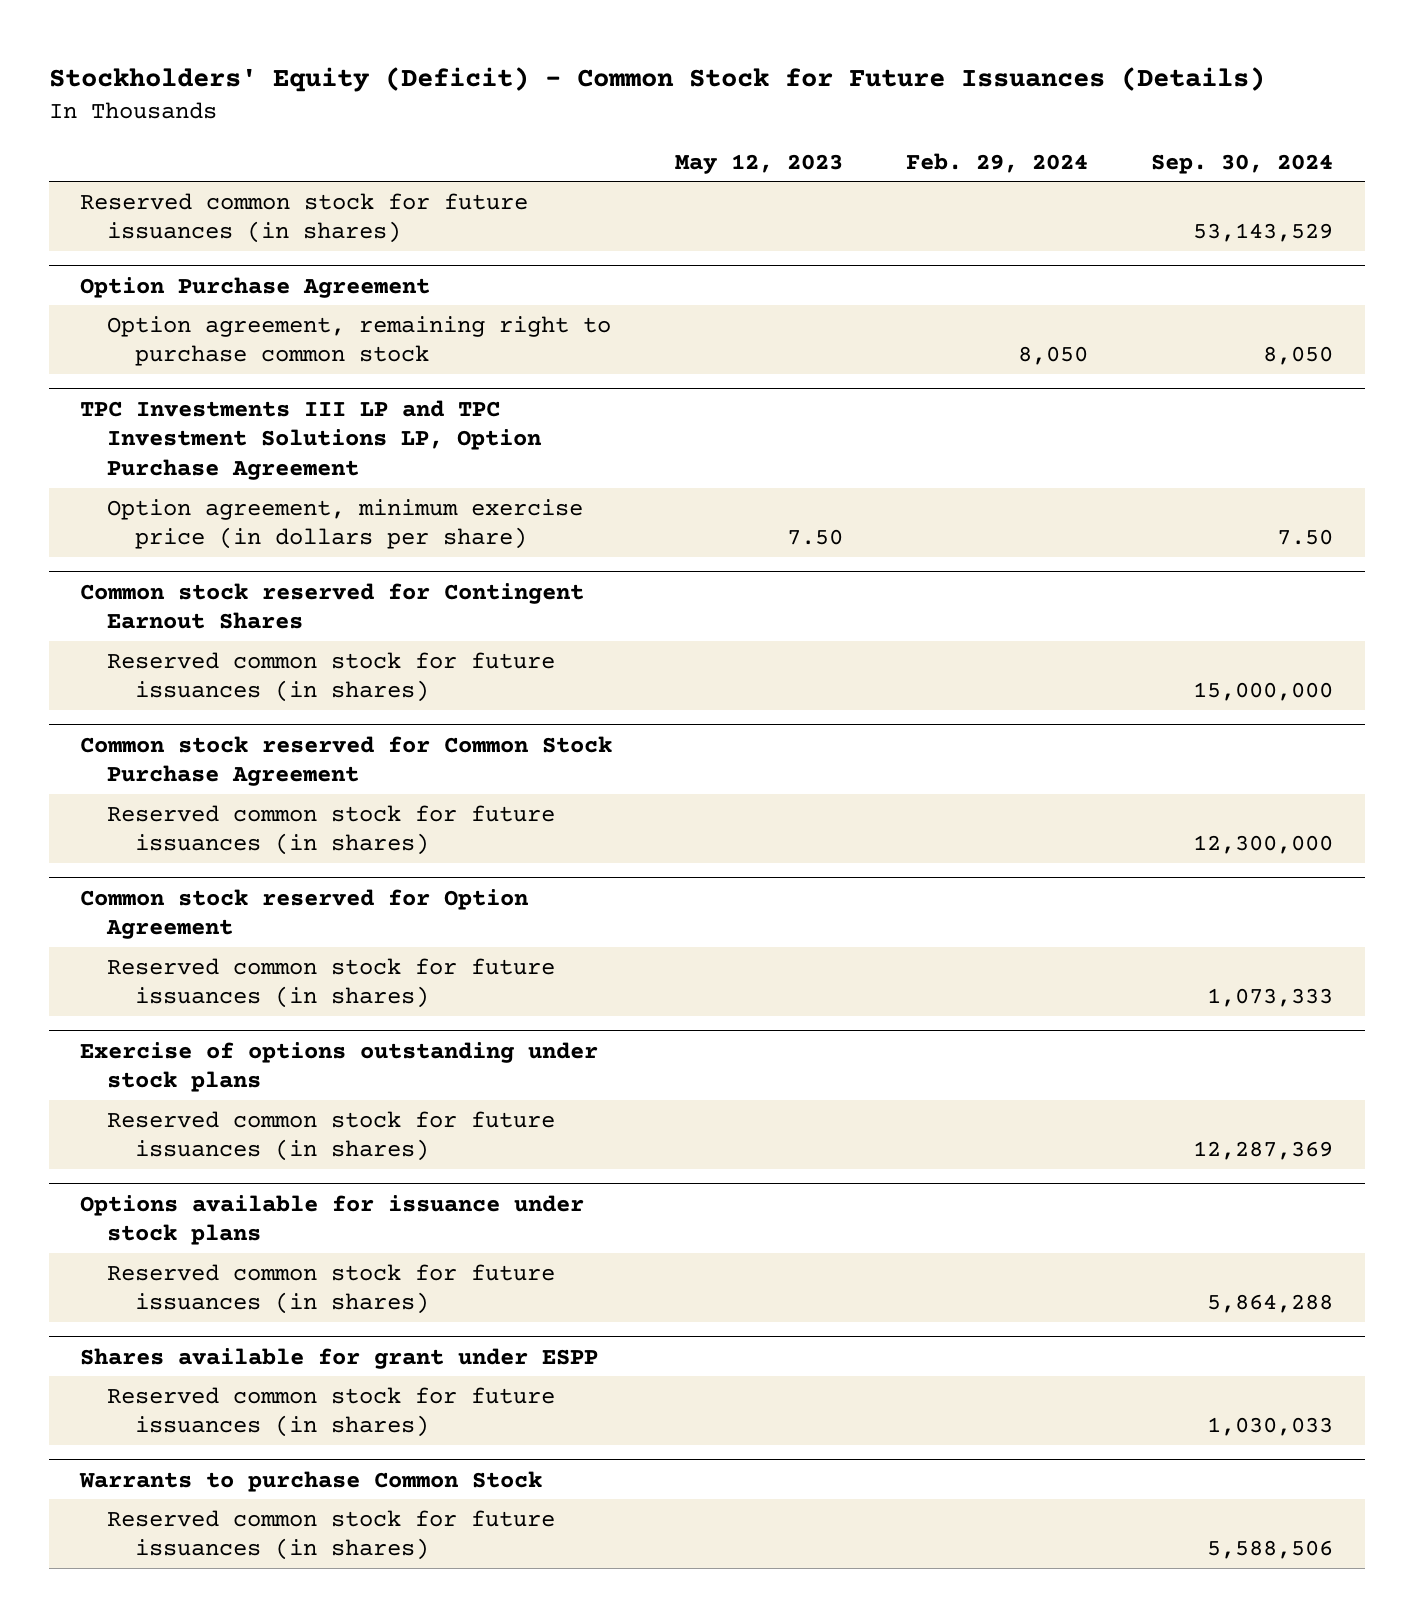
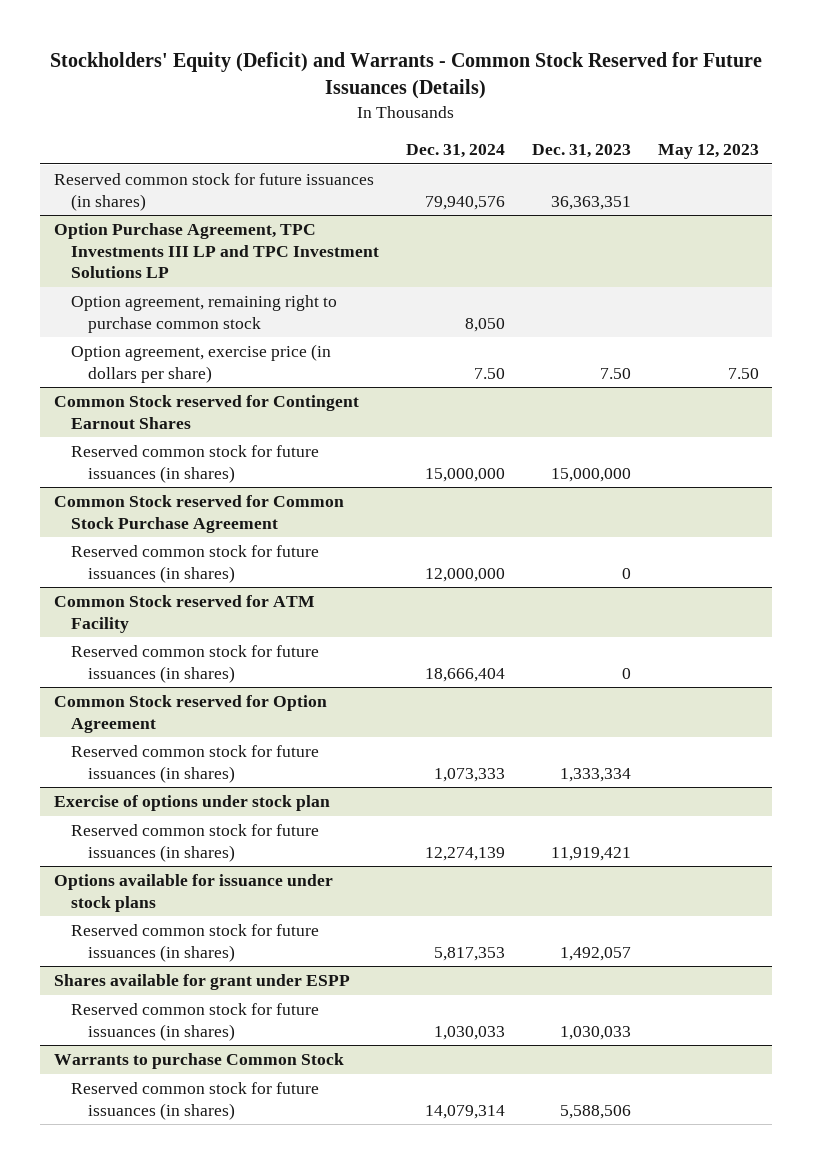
- Stockholders' Equity (Deficit) - Common Stock for Future Issuances (Details)
+ Stockholders' Equity (Deficit) and Warrants - Common Stock Reserved for Future Issuances (Details)
- | May 12, 2023 | Feb. 29, 2024 | Sep. 30, 2024
+ | Dec. 31, 2024 | Dec. 31, 2023 | May 12, 2023
- Option Purchase Agreement
- Option agreement, remaining right to purchase common stock | | 8,050 | 8,050
- TPC Investments III LP and TPC Investment Solutions LP, Option Purchase Agreement
- Option agreement, minimum exercise price (in dollars per share) | 7.50 | | 7.50
- Common stock reserved for Contingent Earnout Shares
+ Option Purchase Agreement, TPC Investments III LP and TPC Investment Solutions LP
+ Option agreement, remaining right to purchase common stock | 8,050 | |
+ Option agreement, exercise price (in dollars per share) | 7.50 | 7.50 | 7.50
+ Common Stock reserved for Contingent Earnout Shares
- Common stock reserved for Common Stock Purchase Agreement
+ Common Stock reserved for Common Stock Purchase Agreement
- Common stock reserved for Option Agreement
+ Common Stock reserved for ATM Facility
+ Reserved common stock for future issuances (in shares) | 18,666,404 | 0 |
+ Common Stock reserved for Option Agreement
- Exercise of options outstanding under stock plans
+ Exercise of options under stock plan

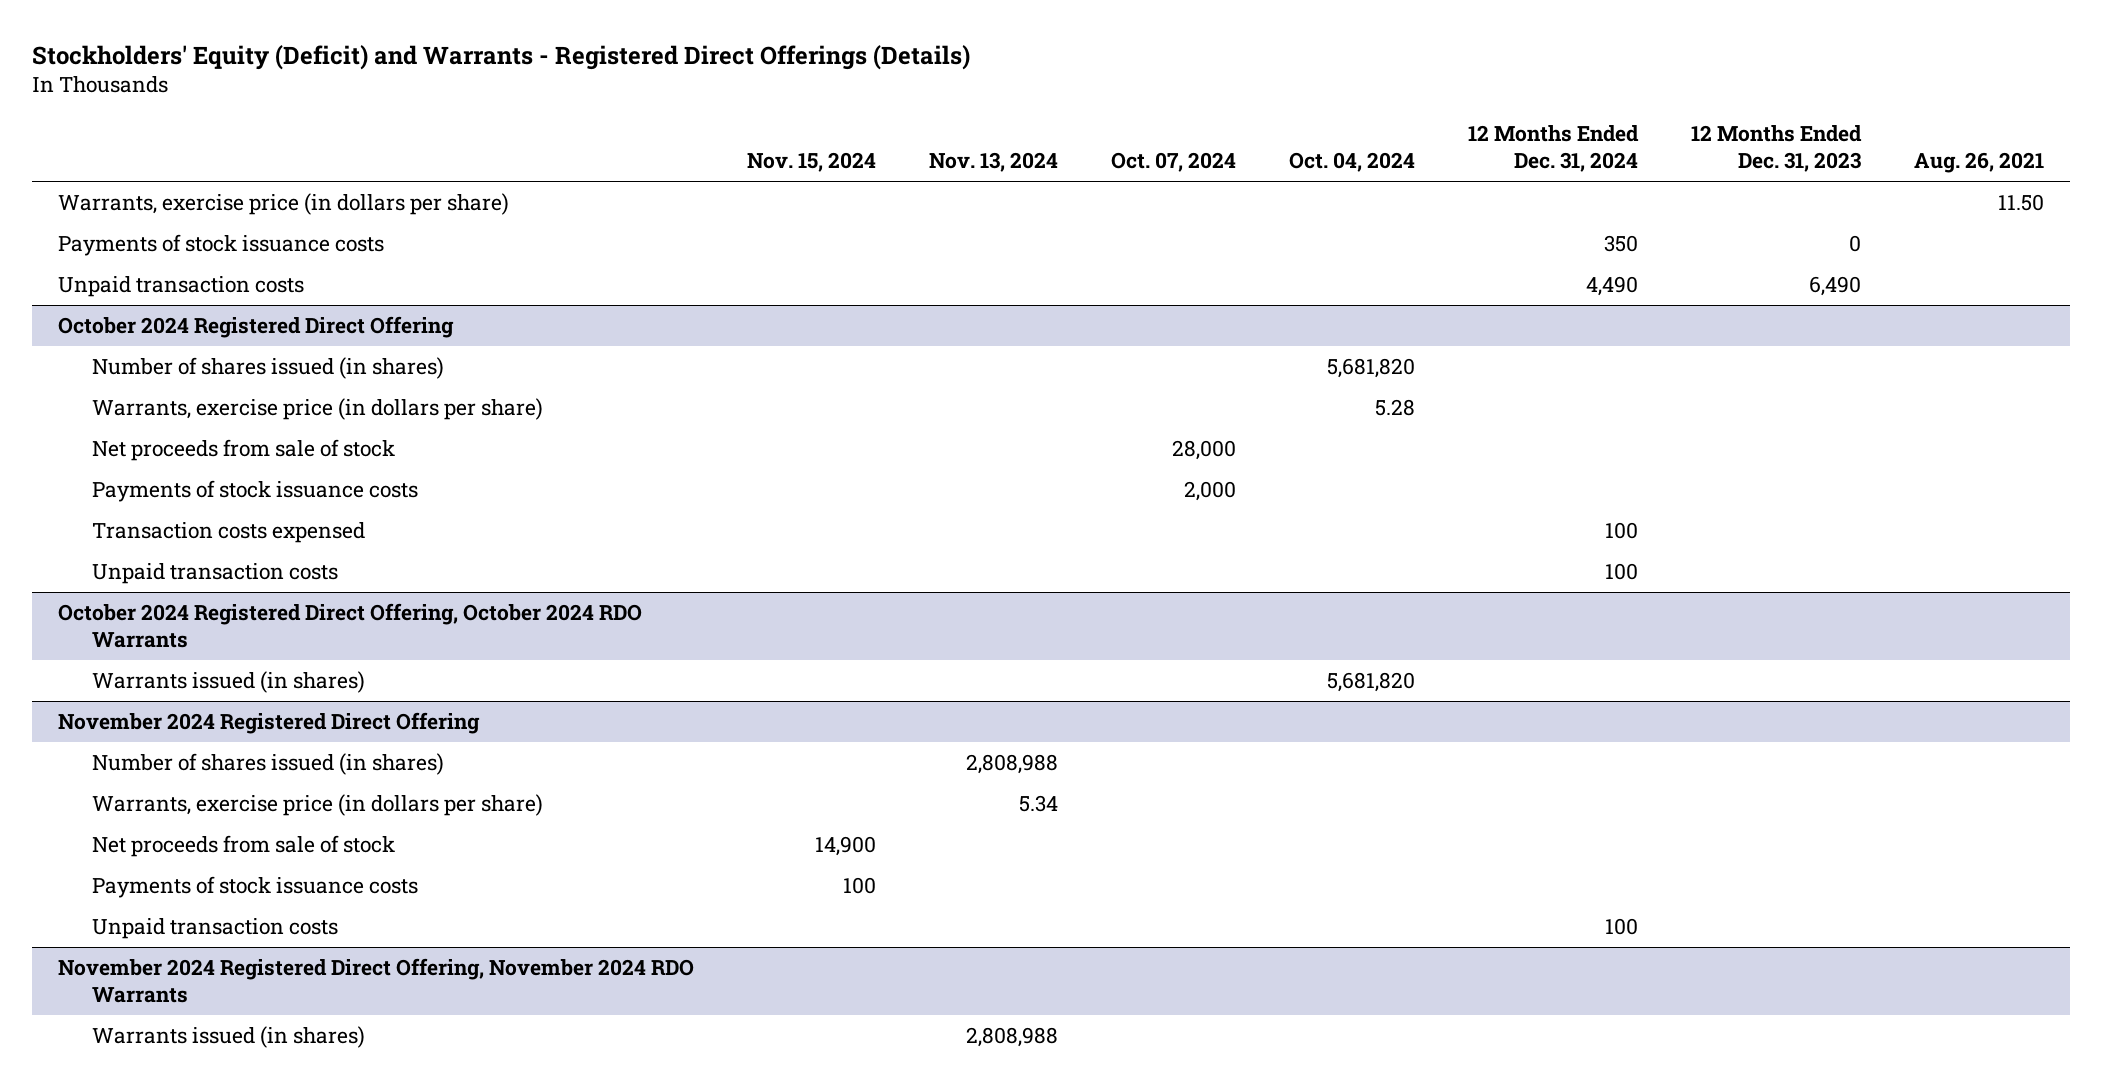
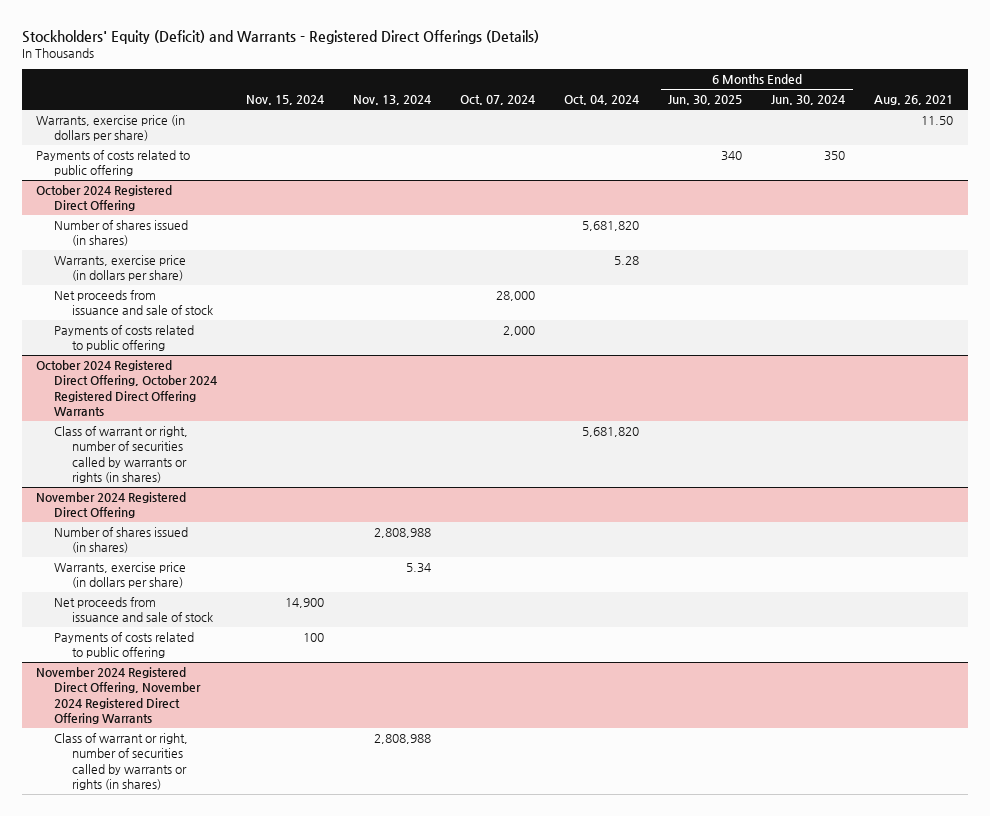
- | Nov. 15, 2024 | Nov. 13, 2024 | Oct. 07, 2024 | Oct. 04, 2024 | 12 Months Ended Dec. 31, 2024 | 12 Months Ended Dec. 31, 2023 | Aug. 26, 2021
+ | Nov. 15, 2024 | Nov. 13, 2024 | Oct. 07, 2024 | Oct. 04, 2024 | 6 Months Ended Jun. 30, 2025 | 6 Months Ended Jun. 30, 2024 | Aug. 26, 2021
- Payments of stock issuance costs | | | | | 350 | 0 |
- Unpaid transaction costs | | | | | 4,490 | 6,490 |
+ Payments of costs related to public offering | | | | | 340 | 350 |
@ October 2024 Registered Direct Offering
- Net proceeds from sale of stock | | | 28,000 | | | |
- Payments of stock issuance costs | | | 2,000 | | | |
- Transaction costs expensed | | | | | 100 | |
- Unpaid transaction costs | | | | | 100 | |
- October 2024 Registered Direct Offering, October 2024 RDO Warrants
- Warrants issued (in shares) | | | | 5,681,820 | | |
@ October 2024 Registered Direct Offering
+ Net proceeds from issuance and sale of stock | | | 28,000 | | | |
+ Payments of costs related to public offering | | | 2,000 | | | |
+ October 2024 Registered Direct Offering, October 2024 Registered Direct Offering Warrants
+ Class of warrant or right, number of securities called by warrants or rights (in shares) | | | | 5,681,820 | | |
@ November 2024 Registered Direct Offering
- Net proceeds from sale of stock | 14,900 | | | | | |
- Payments of stock issuance costs | 100 | | | | | |
- Unpaid transaction costs | | | | | 100 | |
- November 2024 Registered Direct Offering, November 2024 RDO Warrants
- Warrants issued (in shares) | | 2,808,988 | | | | |
@ November 2024 Registered Direct Offering
+ Net proceeds from issuance and sale of stock | 14,900 | | | | | |
+ Payments of costs related to public offering | 100 | | | | | |
+ November 2024 Registered Direct Offering, November 2024 Registered Direct Offering Warrants
+ Class of warrant or right, number of securities called by warrants or rights (in shares) | | 2,808,988 | | | | |

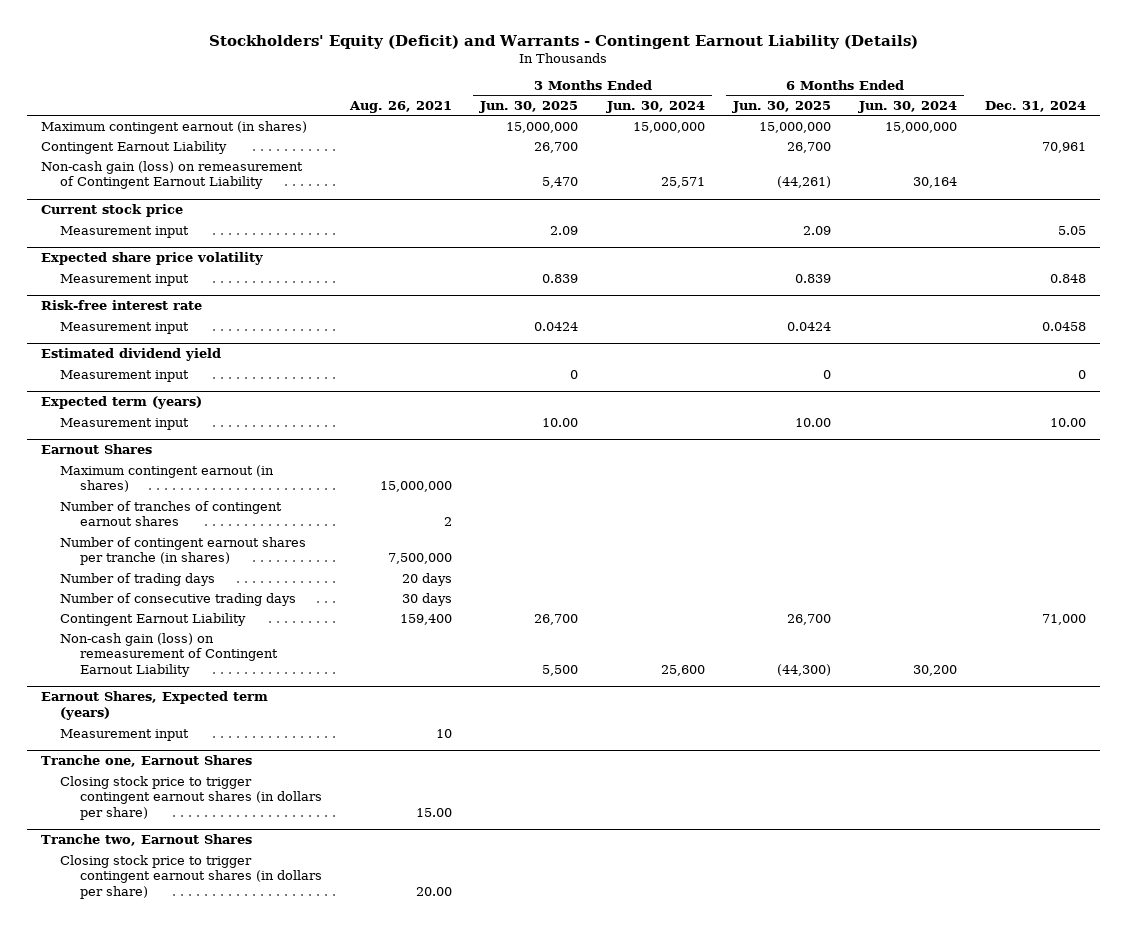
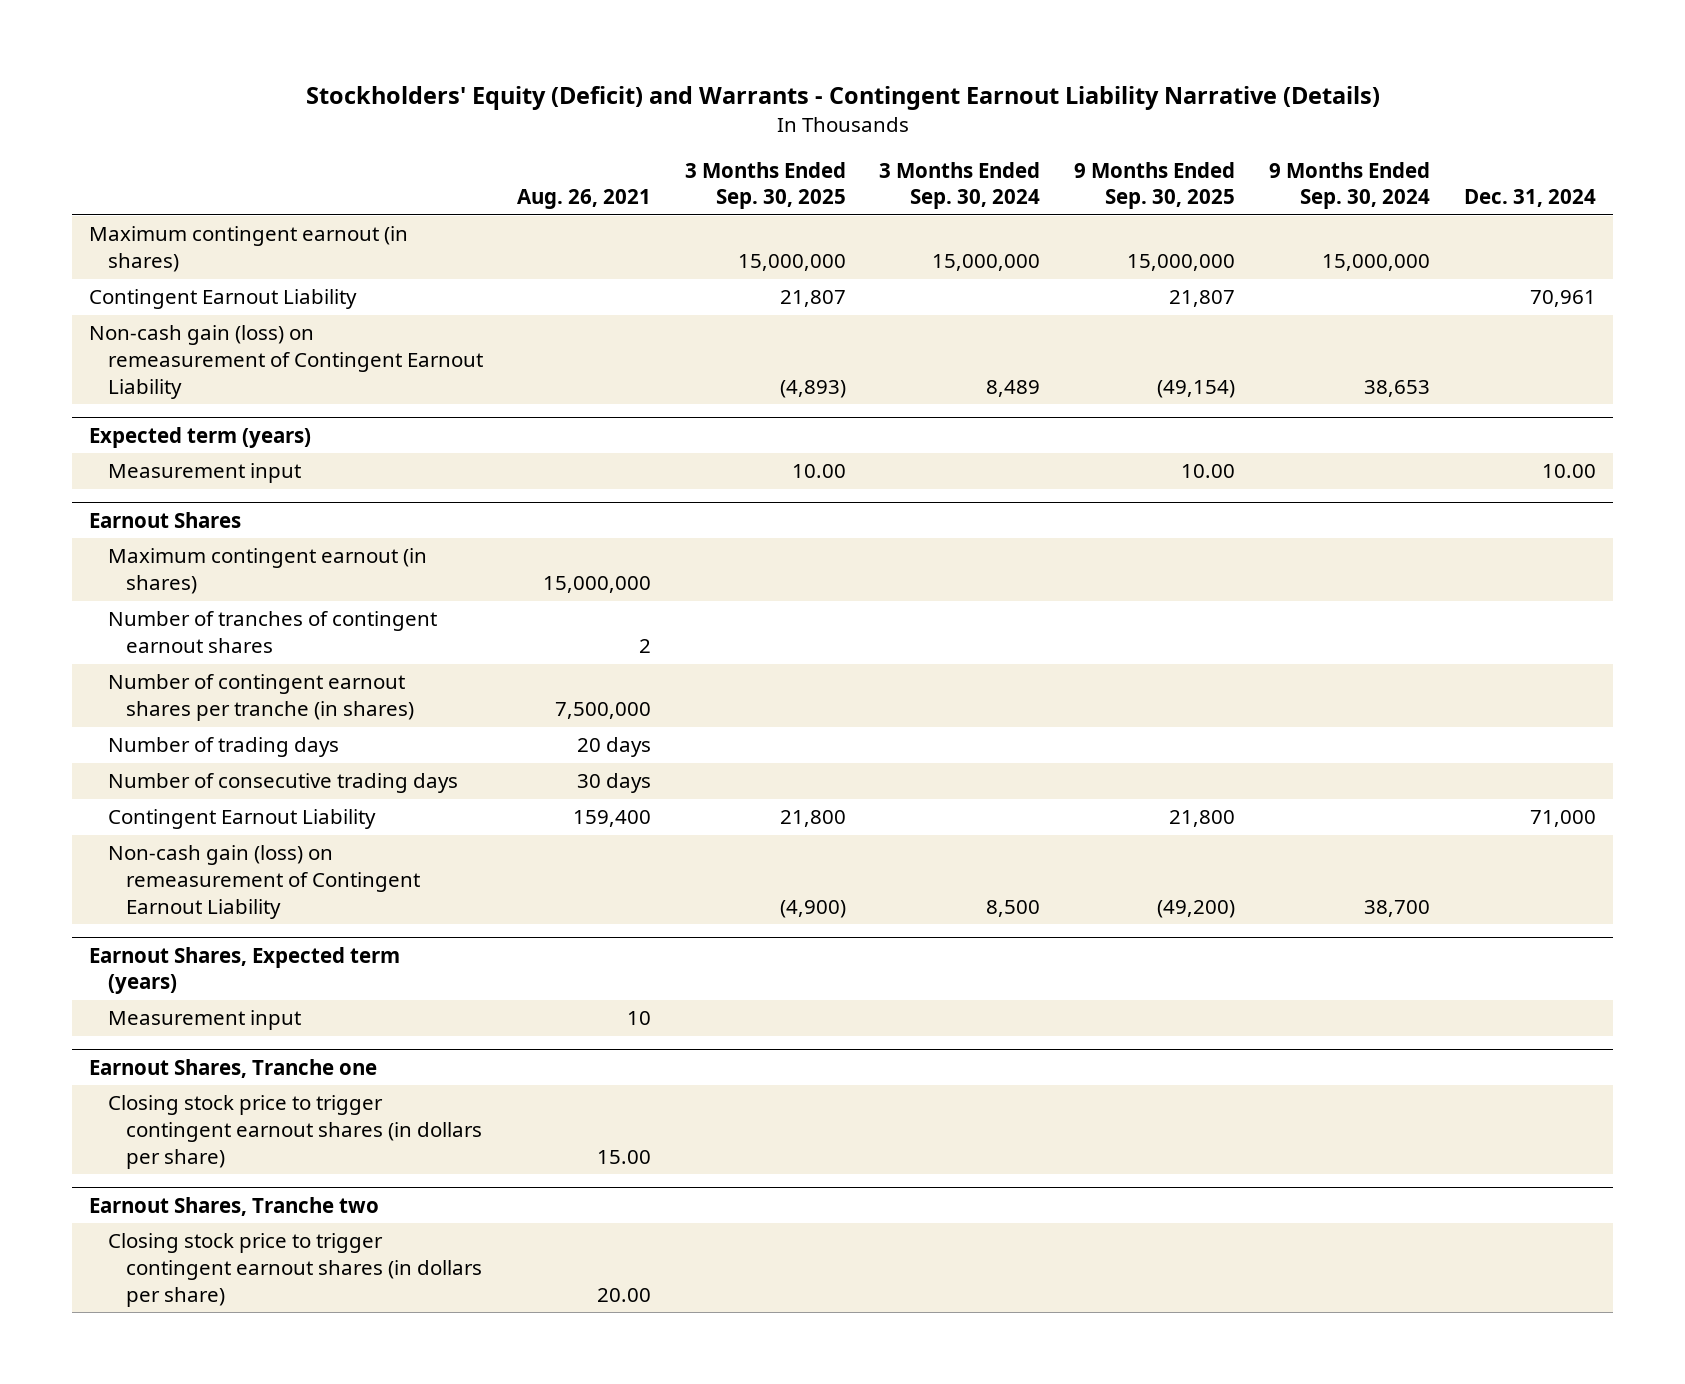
- Stockholders' Equity (Deficit) and Warrants - Contingent Earnout Liability (Details)
+ Stockholders' Equity (Deficit) and Warrants - Contingent Earnout Liability Narrative (Details)
- | Aug. 26, 2021 | 3 Months Ended Jun. 30, 2025 | 3 Months Ended Jun. 30, 2024 | 6 Months Ended Jun. 30, 2025 | 6 Months Ended Jun. 30, 2024 | Dec. 31, 2024
+ | Aug. 26, 2021 | 3 Months Ended Sep. 30, 2025 | 3 Months Ended Sep. 30, 2024 | 9 Months Ended Sep. 30, 2025 | 9 Months Ended Sep. 30, 2024 | Dec. 31, 2024
- Current stock price
- Measurement input | | 2.09 | | 2.09 | | 5.05
- Expected share price volatility
- Measurement input | | 0.839 | | 0.839 | | 0.848
- Risk-free interest rate
- Measurement input | | 0.0424 | | 0.0424 | | 0.0458
- Estimated dividend yield
- Measurement input | | 0 | | 0 | | 0
- Tranche one, Earnout Shares
+ Earnout Shares, Tranche one
- Tranche two, Earnout Shares
+ Earnout Shares, Tranche two

